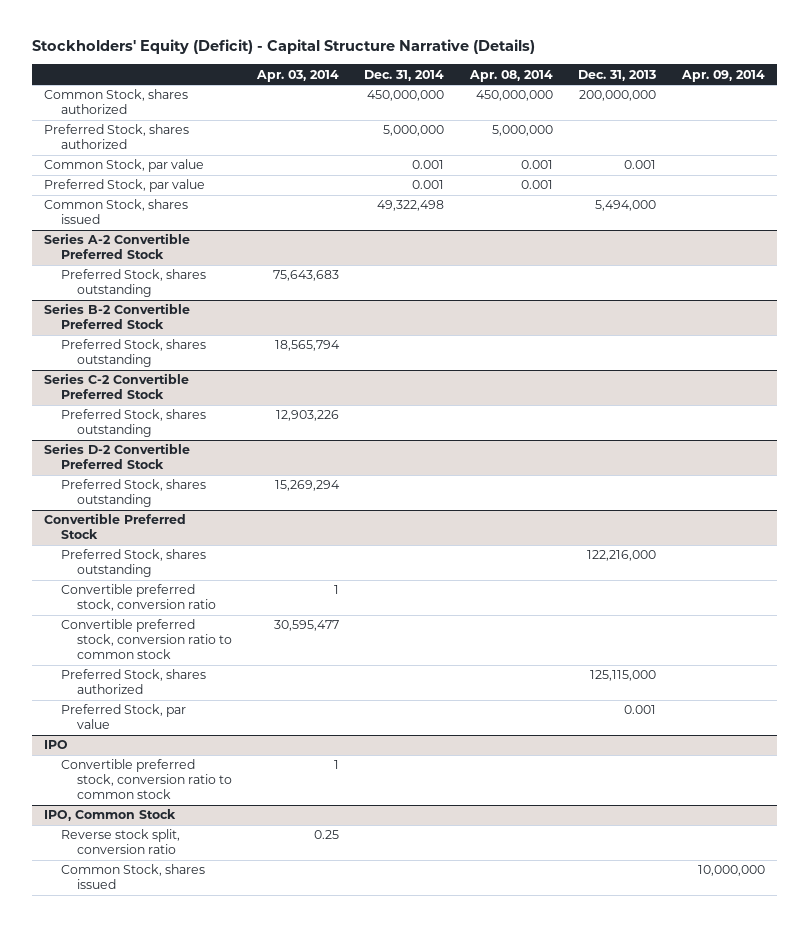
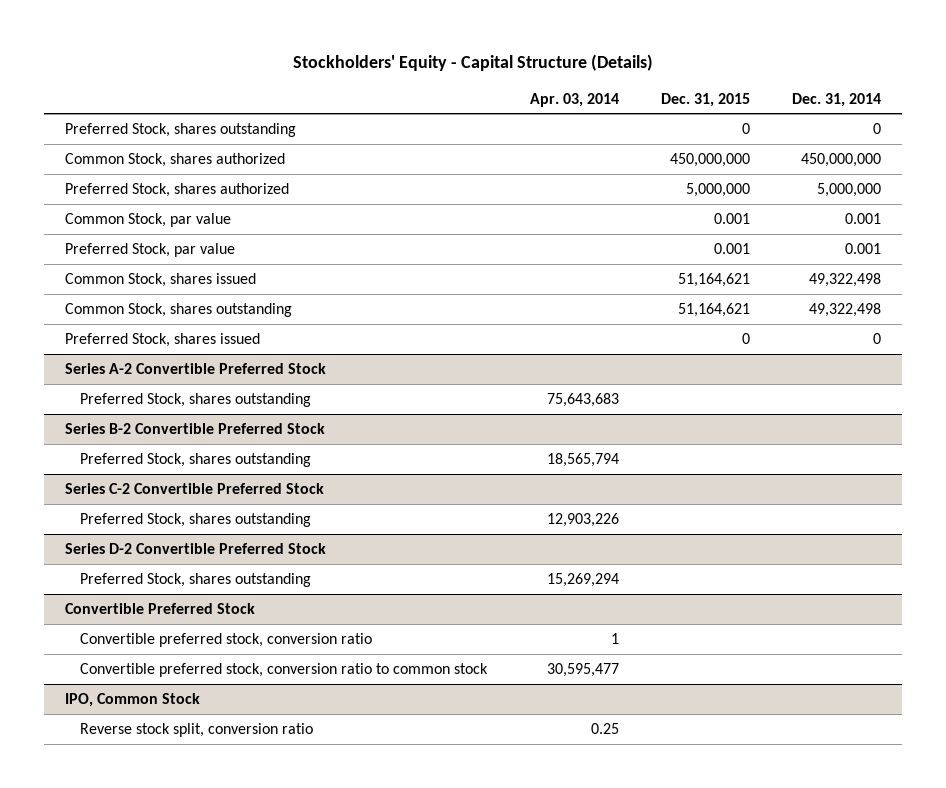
- Stockholders' Equity (Deficit) - Capital Structure Narrative (Details)
+ Stockholders' Equity - Capital Structure (Details)
- | Apr. 03, 2014 | Dec. 31, 2014 | Apr. 08, 2014 | Dec. 31, 2013 | Apr. 09, 2014
+ | Apr. 03, 2014 | Dec. 31, 2015 | Dec. 31, 2014
+ Preferred Stock, shares outstanding | | 0 | 0
+ Common Stock, shares outstanding | | 51,164,621 | 49,322,498
+ Preferred Stock, shares issued | | 0 | 0
@ Convertible Preferred Stock
- Preferred Stock, shares outstanding | | | | 122,216,000 |
- Preferred Stock, shares authorized | | | | 125,115,000 |
- Preferred Stock, par value | | | | 0.001 |
- IPO
- Convertible preferred stock, conversion ratio to common stock | 1 | | | |
@ IPO, Common Stock
- Common Stock, shares issued | | | | | 10,000,000

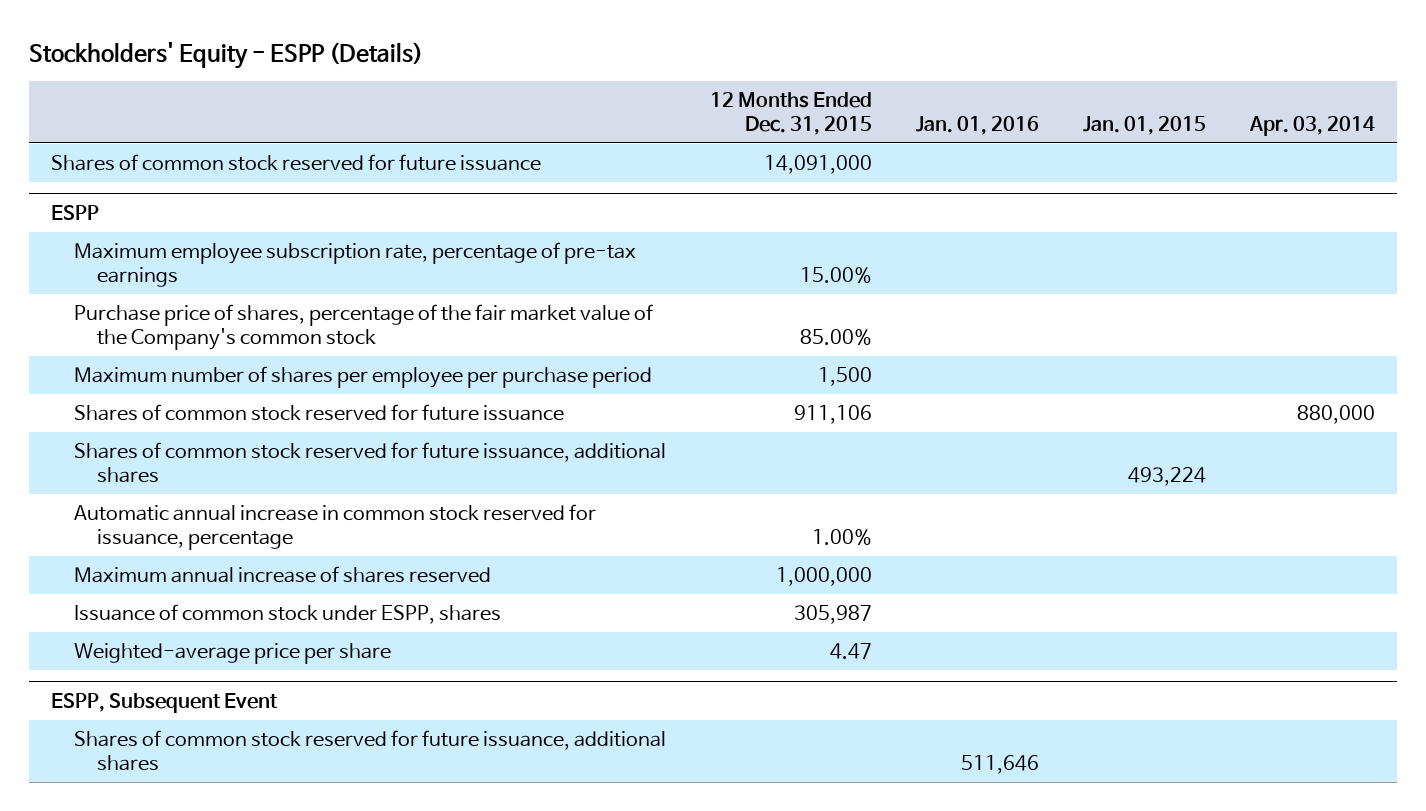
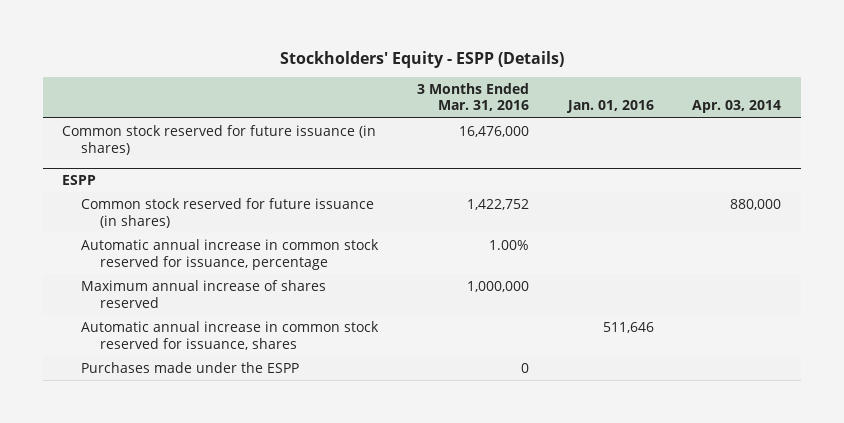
- | 12 Months Ended Dec. 31, 2015 | Jan. 01, 2016 | Jan. 01, 2015 | Apr. 03, 2014
+ | 3 Months Ended Mar. 31, 2016 | Jan. 01, 2016 | Apr. 03, 2014
- Shares of common stock reserved for future issuance | 14,091,000 | | |
+ Common stock reserved for future issuance (in shares) | 16,476,000 | |
@ ESPP
- Maximum employee subscription rate, percentage of pre-tax earnings | 15.00% | | |
- Purchase price of shares, percentage of the fair market value of the Company's common stock | 85.00% | | |
- Maximum number of shares per employee per purchase period | 1,500 | | |
- Shares of common stock reserved for future issuance | 911,106 | | | 880,000
- Shares of common stock reserved for future issuance, additional shares | | | 493,224 |
+ Common stock reserved for future issuance (in shares) | 1,422,752 | | 880,000
- Issuance of common stock under ESPP, shares | 305,987 | | |
- Weighted-average price per share | 4.47 | | |
- ESPP, Subsequent Event
- Shares of common stock reserved for future issuance, additional shares | | 511,646 | |
@ ESPP
+ Automatic annual increase in common stock reserved for issuance, shares | | 511,646 |
+ Purchases made under the ESPP | 0 | |

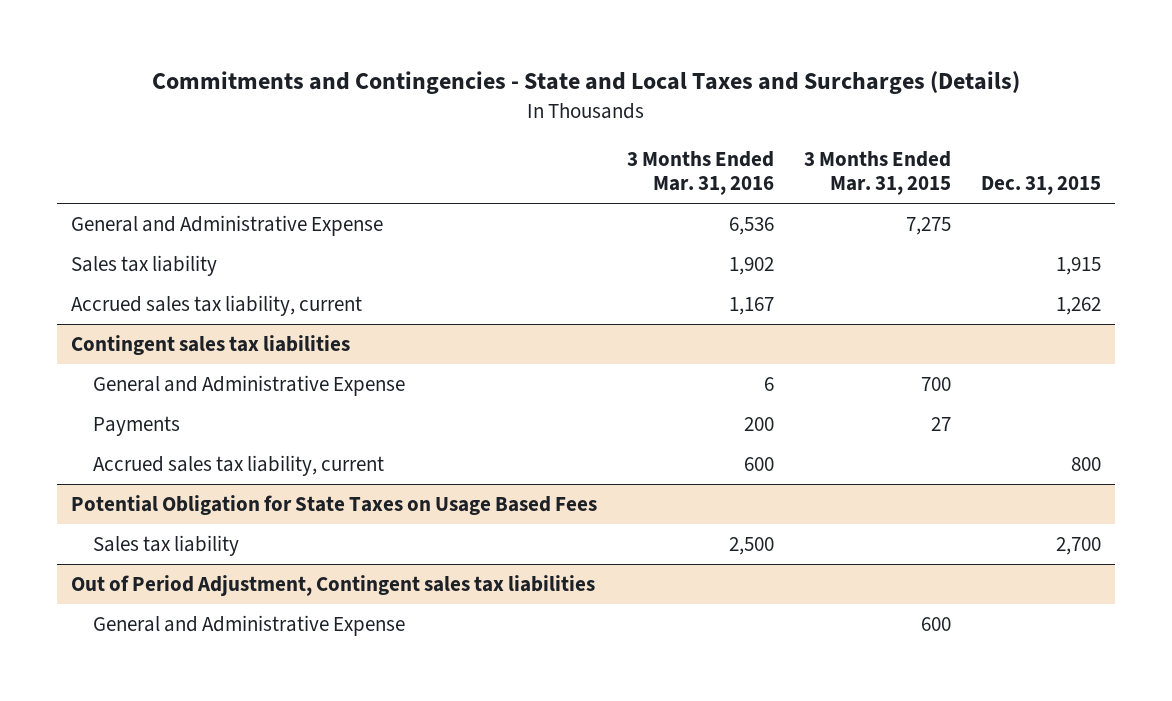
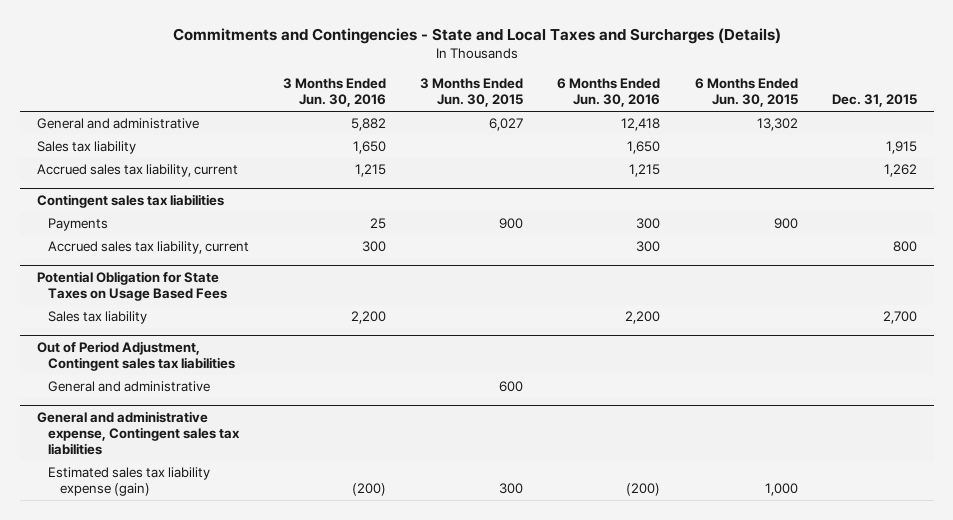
- | 3 Months Ended Mar. 31, 2016 | 3 Months Ended Mar. 31, 2015 | Dec. 31, 2015
+ | 3 Months Ended Jun. 30, 2016 | 3 Months Ended Jun. 30, 2015 | 6 Months Ended Jun. 30, 2016 | 6 Months Ended Jun. 30, 2015 | Dec. 31, 2015
- General and Administrative Expense | 6,536 | 7,275 |
+ General and administrative | 5,882 | 6,027 | 12,418 | 13,302 |
@ Contingent sales tax liabilities
- General and Administrative Expense | 6 | 700 |
@ Out of Period Adjustment, Contingent sales tax liabilities
- General and Administrative Expense | | 600 |
+ General and administrative | | 600 | | |
+ General and administrative expense, Contingent sales tax liabilities
+ Estimated sales tax liability expense (gain) | (200) | 300 | (200) | 1,000 |

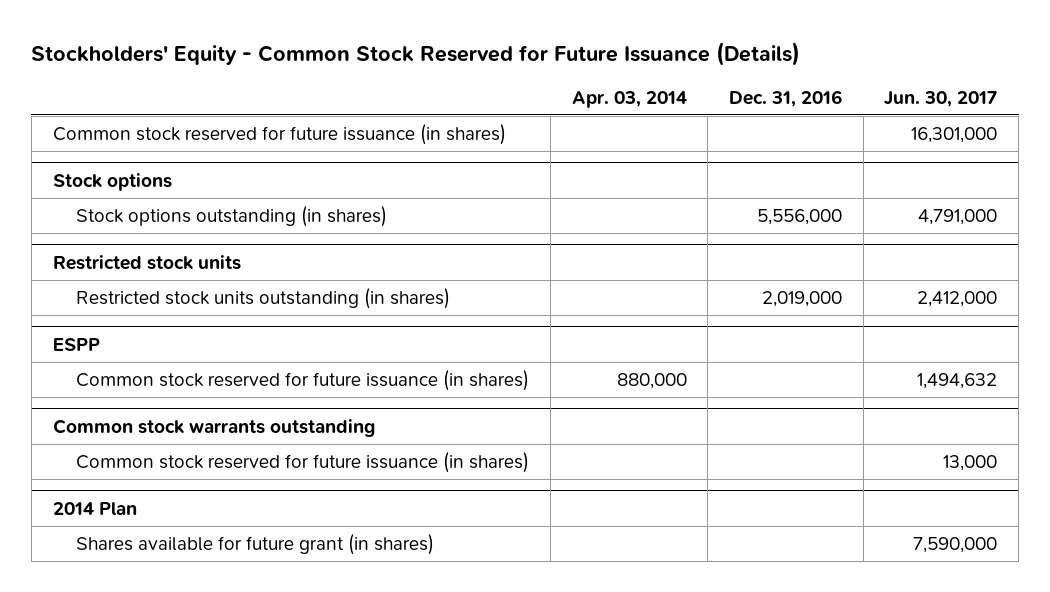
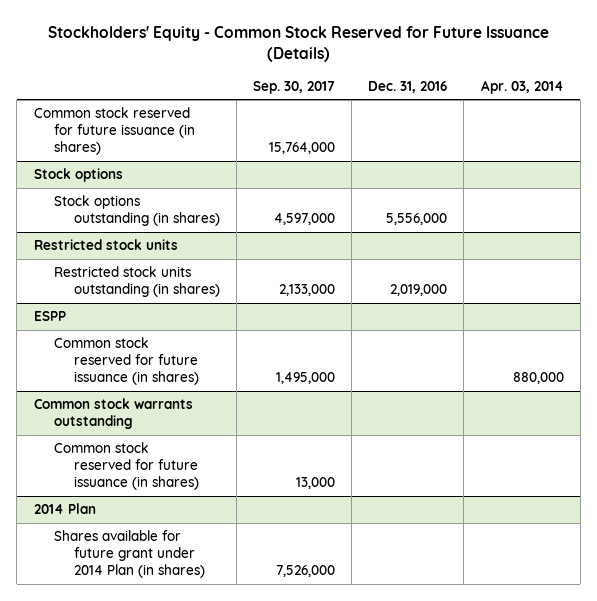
- | Apr. 03, 2014 | Dec. 31, 2016 | Jun. 30, 2017
+ | Sep. 30, 2017 | Dec. 31, 2016 | Apr. 03, 2014
@ 2014 Plan
- Shares available for future grant (in shares) | | | 7,590,000
+ Shares available for future grant under 2014 Plan (in shares) | 7,526,000 | |

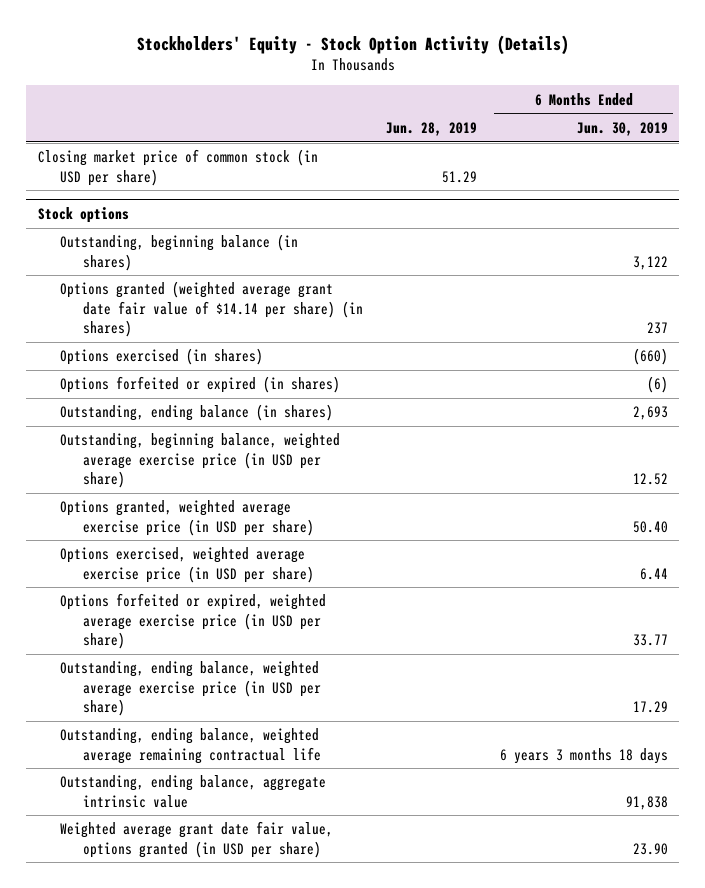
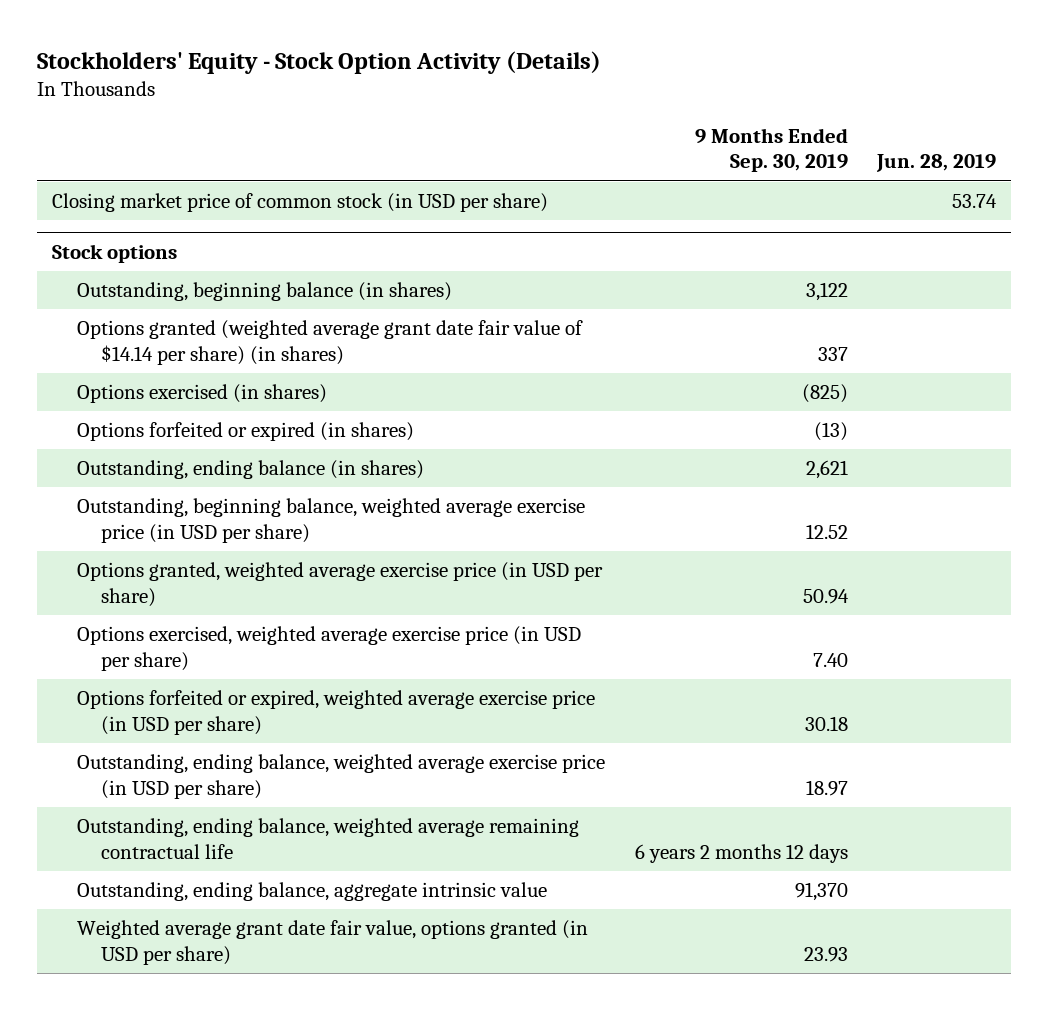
- | Jun. 28, 2019 | 6 Months Ended Jun. 30, 2019
+ | 9 Months Ended Sep. 30, 2019 | Jun. 28, 2019
- Closing market price of common stock (in USD per share) | 51.29 |
+ Closing market price of common stock (in USD per share) | | 53.74

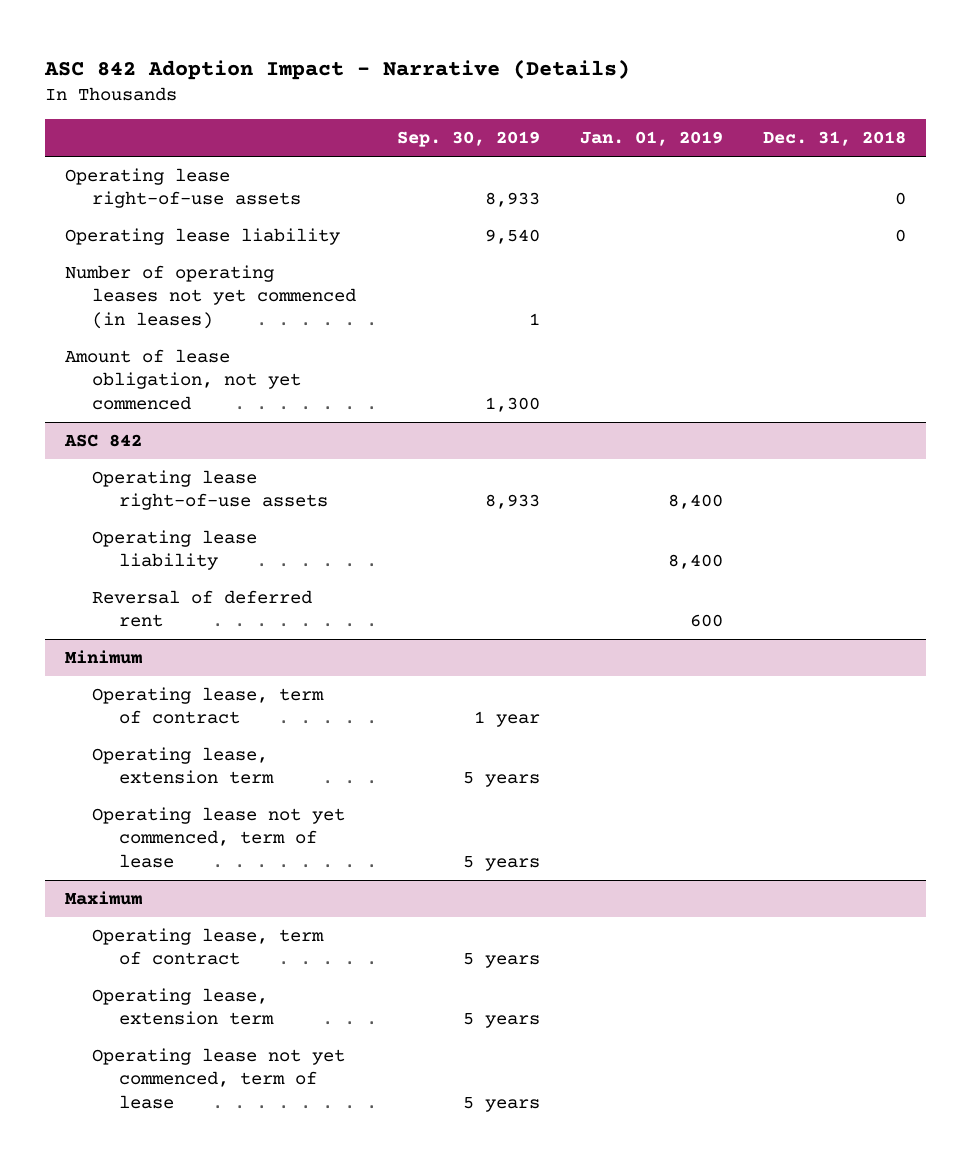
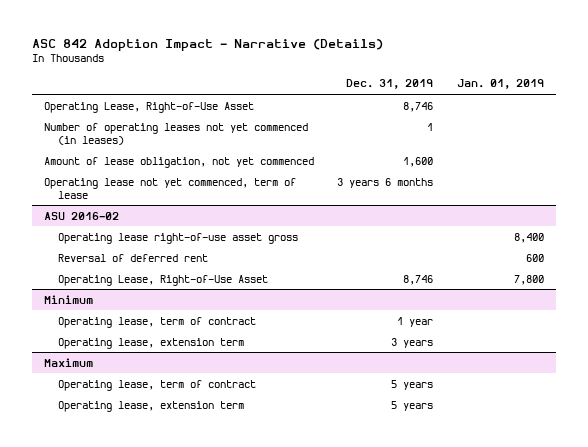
- | Sep. 30, 2019 | Jan. 01, 2019 | Dec. 31, 2018
+ | Dec. 31, 2019 | Jan. 01, 2019
- Operating lease right-of-use assets | 8,933 | | 0
- Operating lease liability | 9,540 | | 0
+ Operating Lease, Right-of-Use Asset | 8,746 |
- ASC 842
- Operating lease right-of-use assets | 8,933 | 8,400 |
- Operating lease liability | | 8,400 |
+ Operating lease not yet commenced, term of lease | 3 years 6 months |
+ ASU 2016-02
+ Operating lease right-of-use asset gross | | 8,400
+ Operating Lease, Right-of-Use Asset | 8,746 | 7,800
@ Minimum
- Operating lease not yet commenced, term of lease | 5 years | |
@ Maximum
- Operating lease not yet commenced, term of lease | 5 years | |

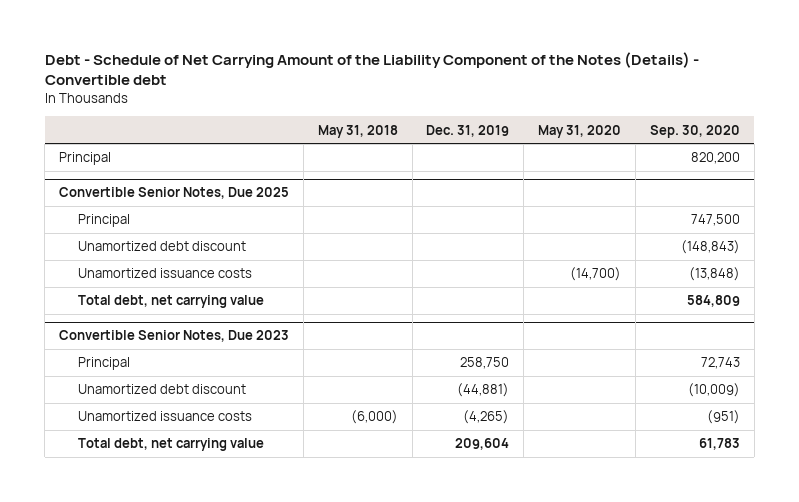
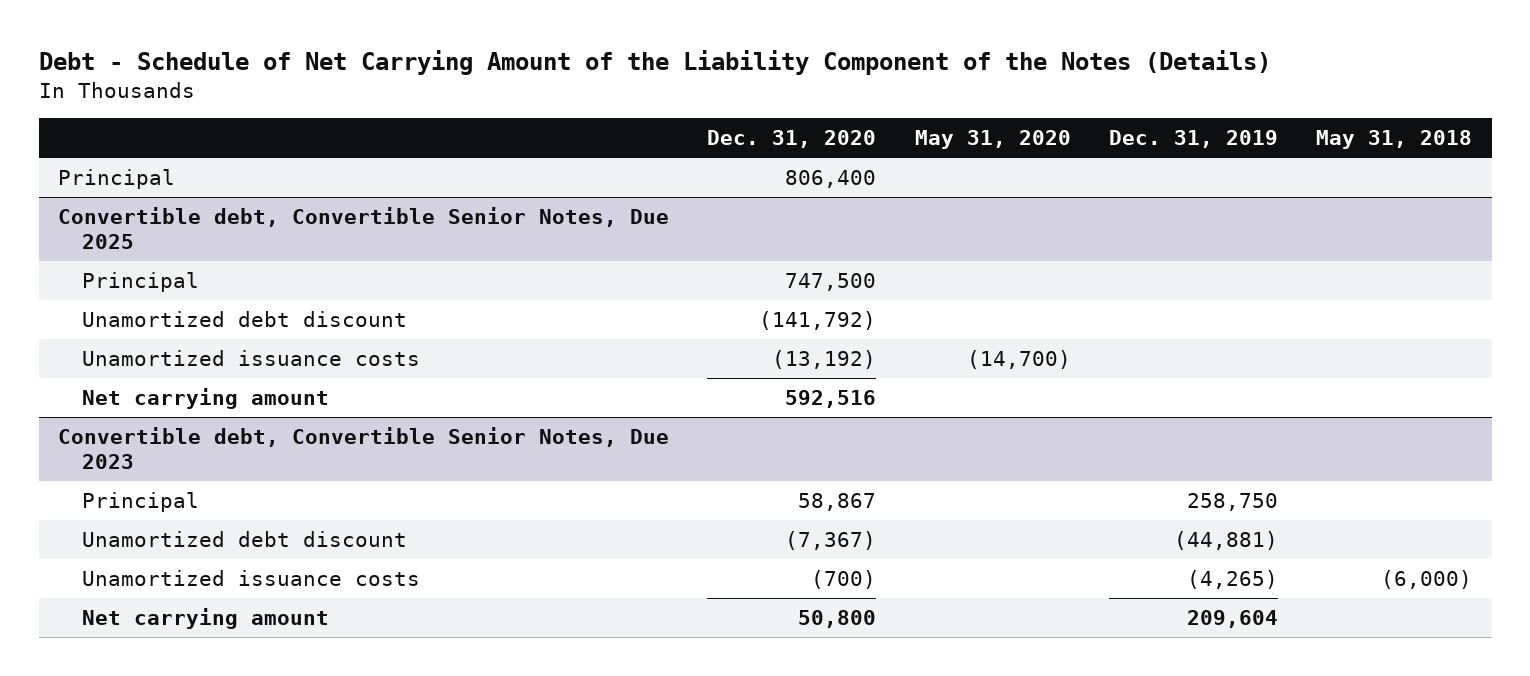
- Debt - Schedule of Net Carrying Amount of the Liability Component of the Notes (Details) - Convertible debt
+ Debt - Schedule of Net Carrying Amount of the Liability Component of the Notes (Details)
- | May 31, 2018 | Dec. 31, 2019 | May 31, 2020 | Sep. 30, 2020
+ | Dec. 31, 2020 | May 31, 2020 | Dec. 31, 2019 | May 31, 2018
- Convertible Senior Notes, Due 2025
+ Convertible debt, Convertible Senior Notes, Due 2025
- Total debt, net carrying value | | | | 584,809
- Convertible Senior Notes, Due 2023
+ Net carrying amount | 592,516 | | |
+ Convertible debt, Convertible Senior Notes, Due 2023
- Total debt, net carrying value | | 209,604 | | 61,783
+ Net carrying amount | 50,800 | | 209,604 |

